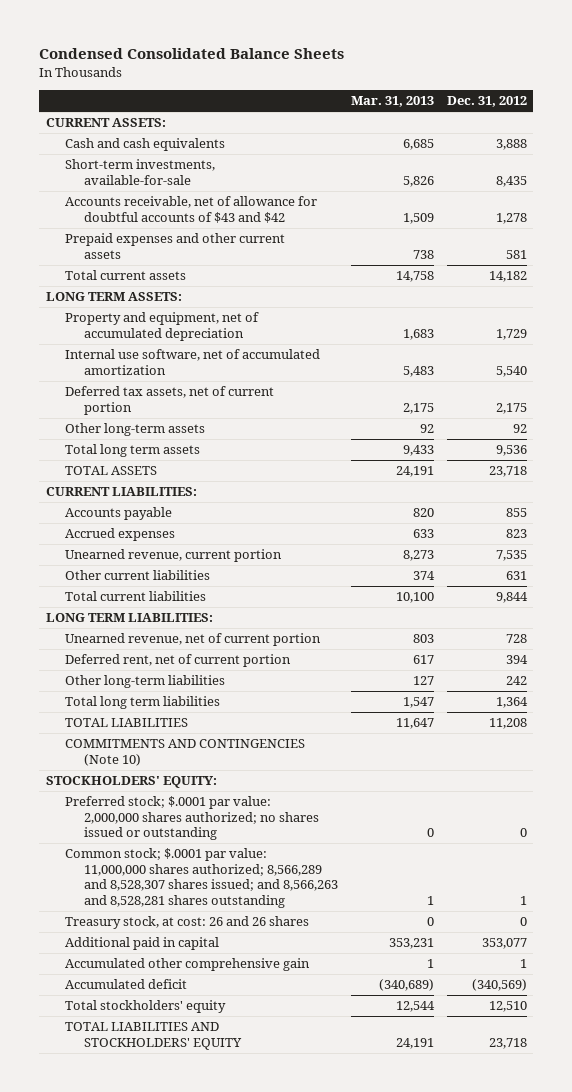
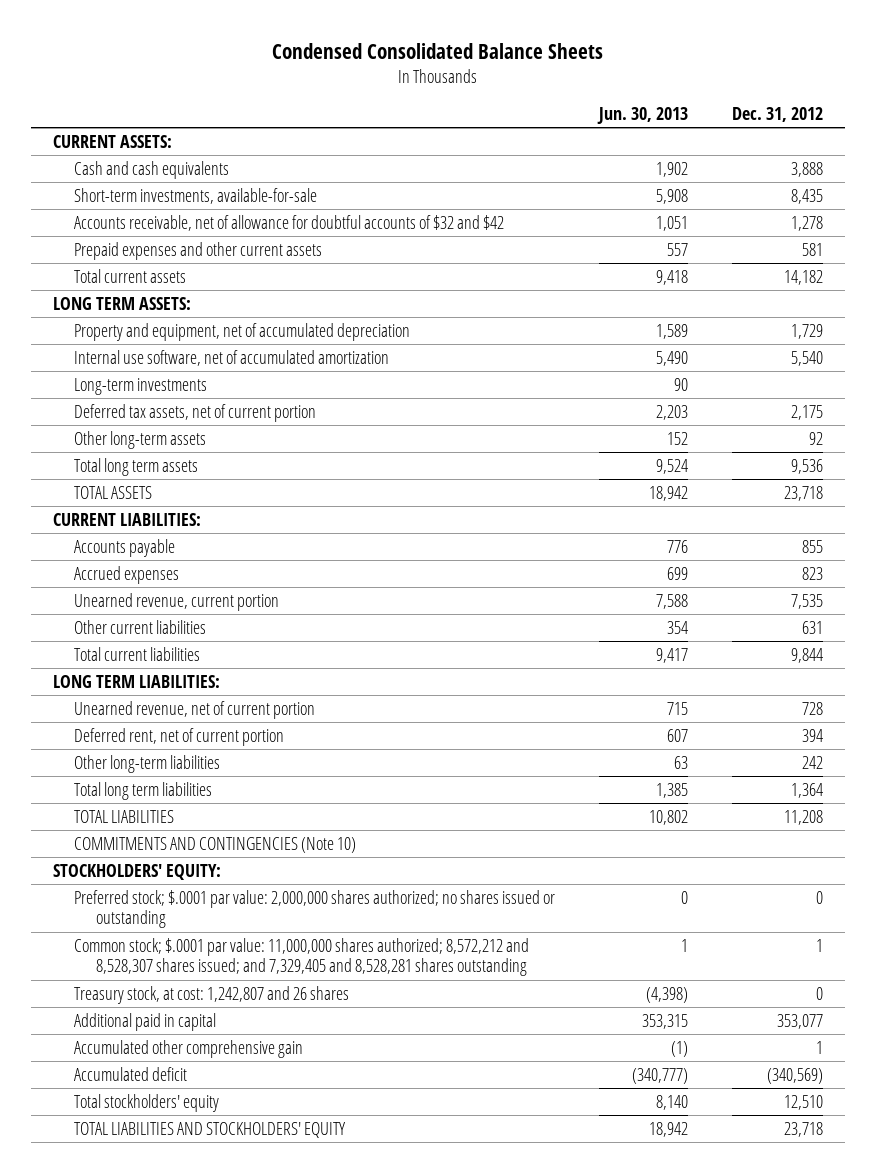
- | Mar. 31, 2013 | Dec. 31, 2012
+ | Jun. 30, 2013 | Dec. 31, 2012
- Accounts receivable, net of allowance for doubtful accounts of $43 and $42 | 1,509 | 1,278
+ Accounts receivable, net of allowance for doubtful accounts of $32 and $42 | 1,051 | 1,278
+ Long-term investments | 90 |
- Common stock; $.0001 par value: 11,000,000 shares authorized; 8,566,289 and 8,528,307 shares issued; and 8,566,263 and 8,528,281 shares outstanding | 1 | 1
- Treasury stock, at cost: 26 and 26 shares | 0 | 0
+ Common stock; $.0001 par value: 11,000,000 shares authorized; 8,572,212 and 8,528,307 shares issued; and 7,329,405 and 8,528,281 shares outstanding | 1 | 1
+ Treasury stock, at cost: 1,242,807 and 26 shares | (4,398) | 0

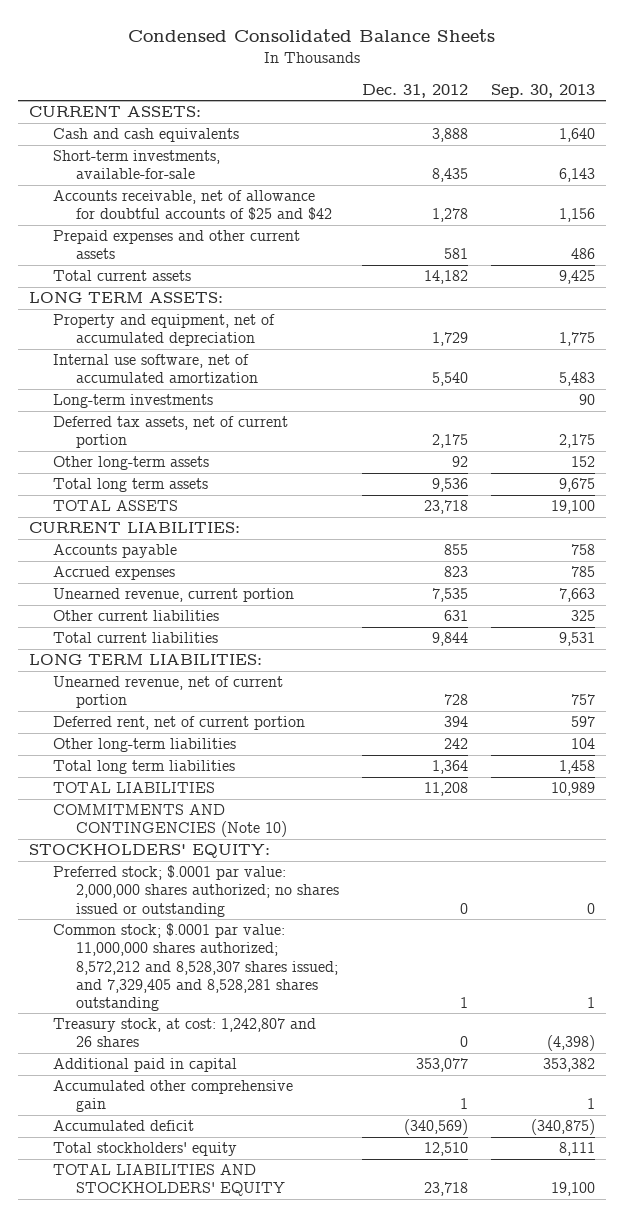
- | Jun. 30, 2013 | Dec. 31, 2012
+ | Dec. 31, 2012 | Sep. 30, 2013
- Accounts receivable, net of allowance for doubtful accounts of $32 and $42 | 1,051 | 1,278
+ Accounts receivable, net of allowance for doubtful accounts of $25 and $42 | 1,278 | 1,156

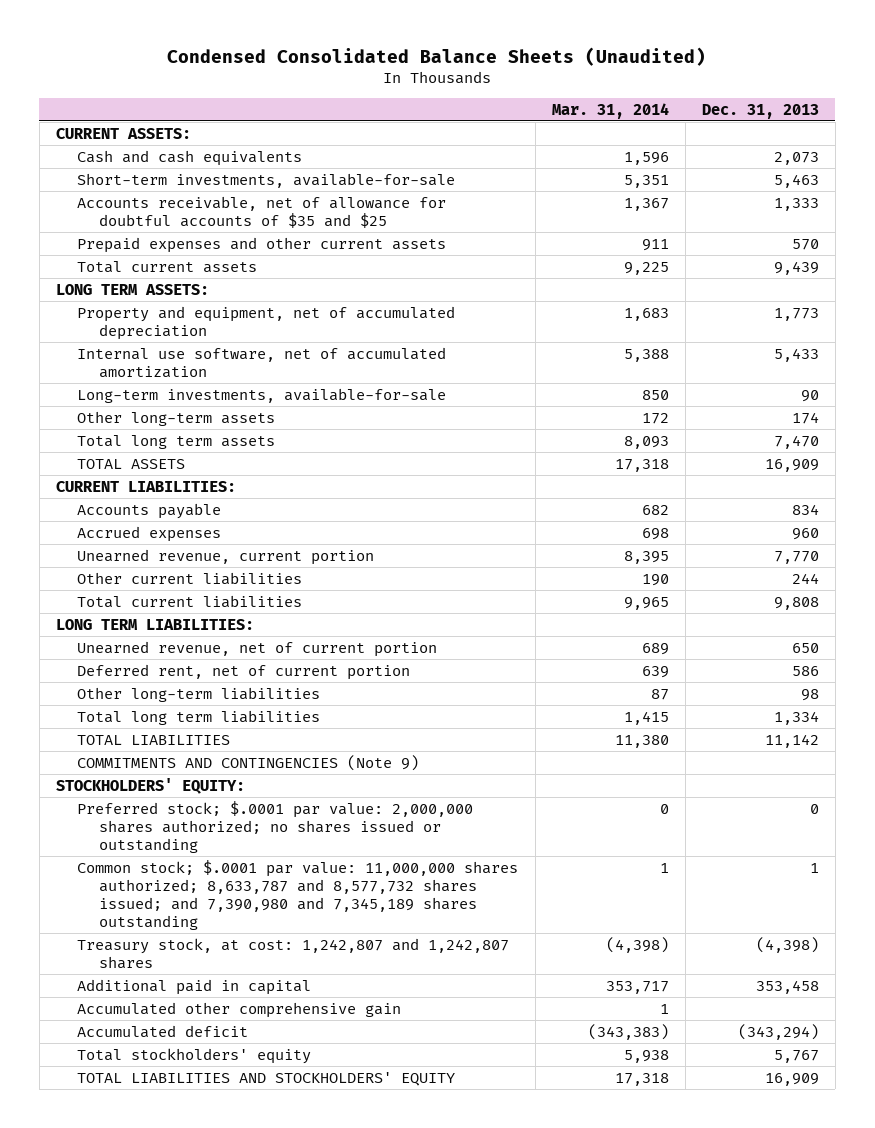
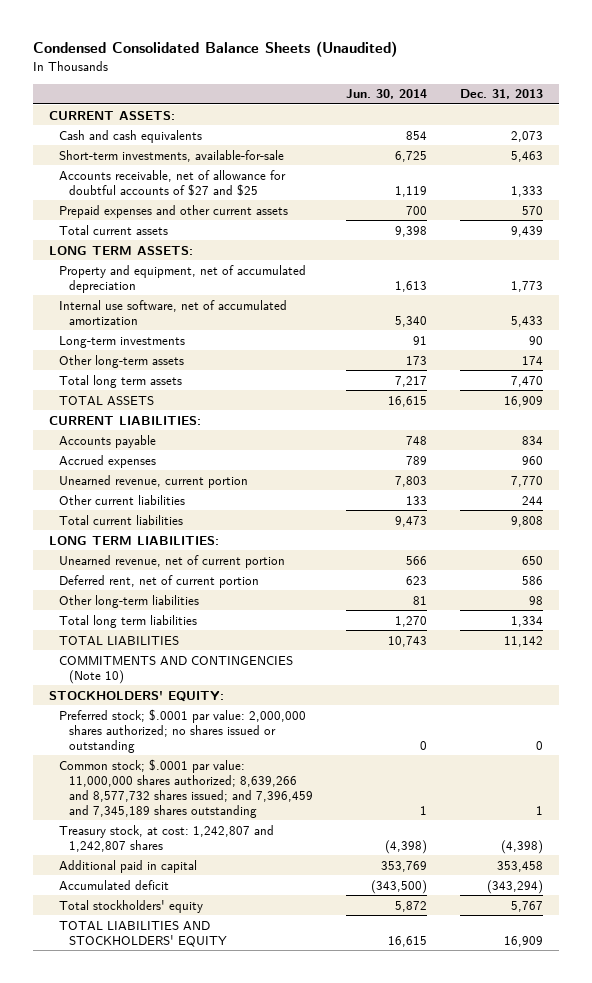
- | Mar. 31, 2014 | Dec. 31, 2013
+ | Jun. 30, 2014 | Dec. 31, 2013
- Accounts receivable, net of allowance for doubtful accounts of $35 and $25 | 1,367 | 1,333
+ Accounts receivable, net of allowance for doubtful accounts of $27 and $25 | 1,119 | 1,333
- Long-term investments, available-for-sale | 850 | 90
+ Long-term investments | 91 | 90
- COMMITMENTS AND CONTINGENCIES (Note 9)
+ COMMITMENTS AND CONTINGENCIES (Note 10)
- Common stock; $.0001 par value: 11,000,000 shares authorized; 8,633,787 and 8,577,732 shares issued; and 7,390,980 and 7,345,189 shares outstanding | 1 | 1
+ Common stock; $.0001 par value: 11,000,000 shares authorized; 8,639,266 and 8,577,732 shares issued; and 7,396,459 and 7,345,189 shares outstanding | 1 | 1
- Accumulated other comprehensive gain | 1 |

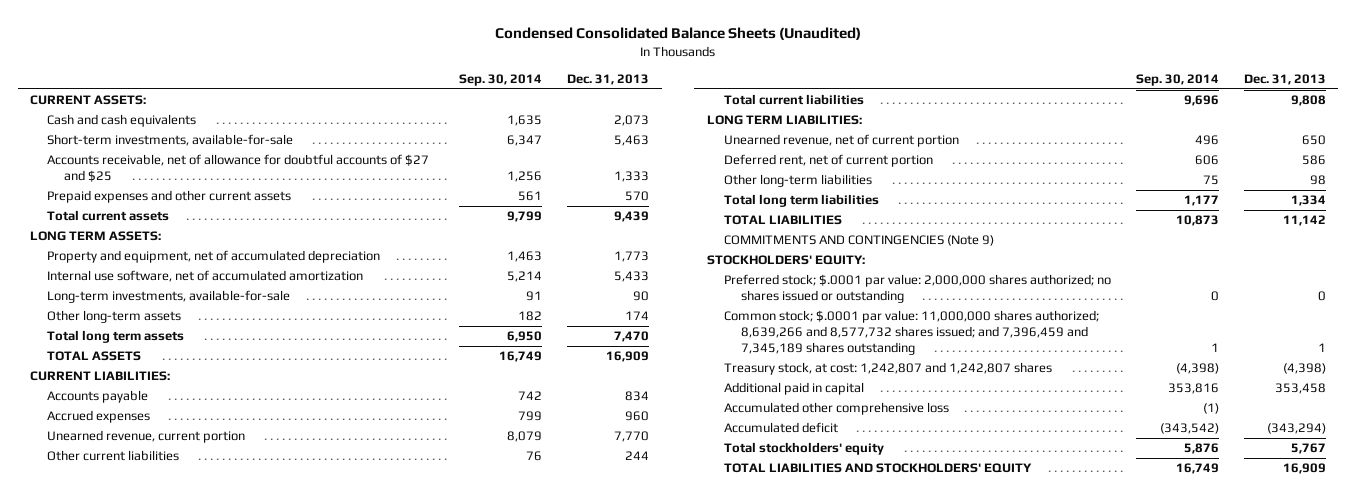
- | Jun. 30, 2014 | Dec. 31, 2013
+ | Sep. 30, 2014 | Dec. 31, 2013
- Long-term investments | 91 | 90
+ Long-term investments, available-for-sale | 91 | 90
- COMMITMENTS AND CONTINGENCIES (Note 10)
+ COMMITMENTS AND CONTINGENCIES (Note 9)
+ Accumulated other comprehensive loss | (1) |

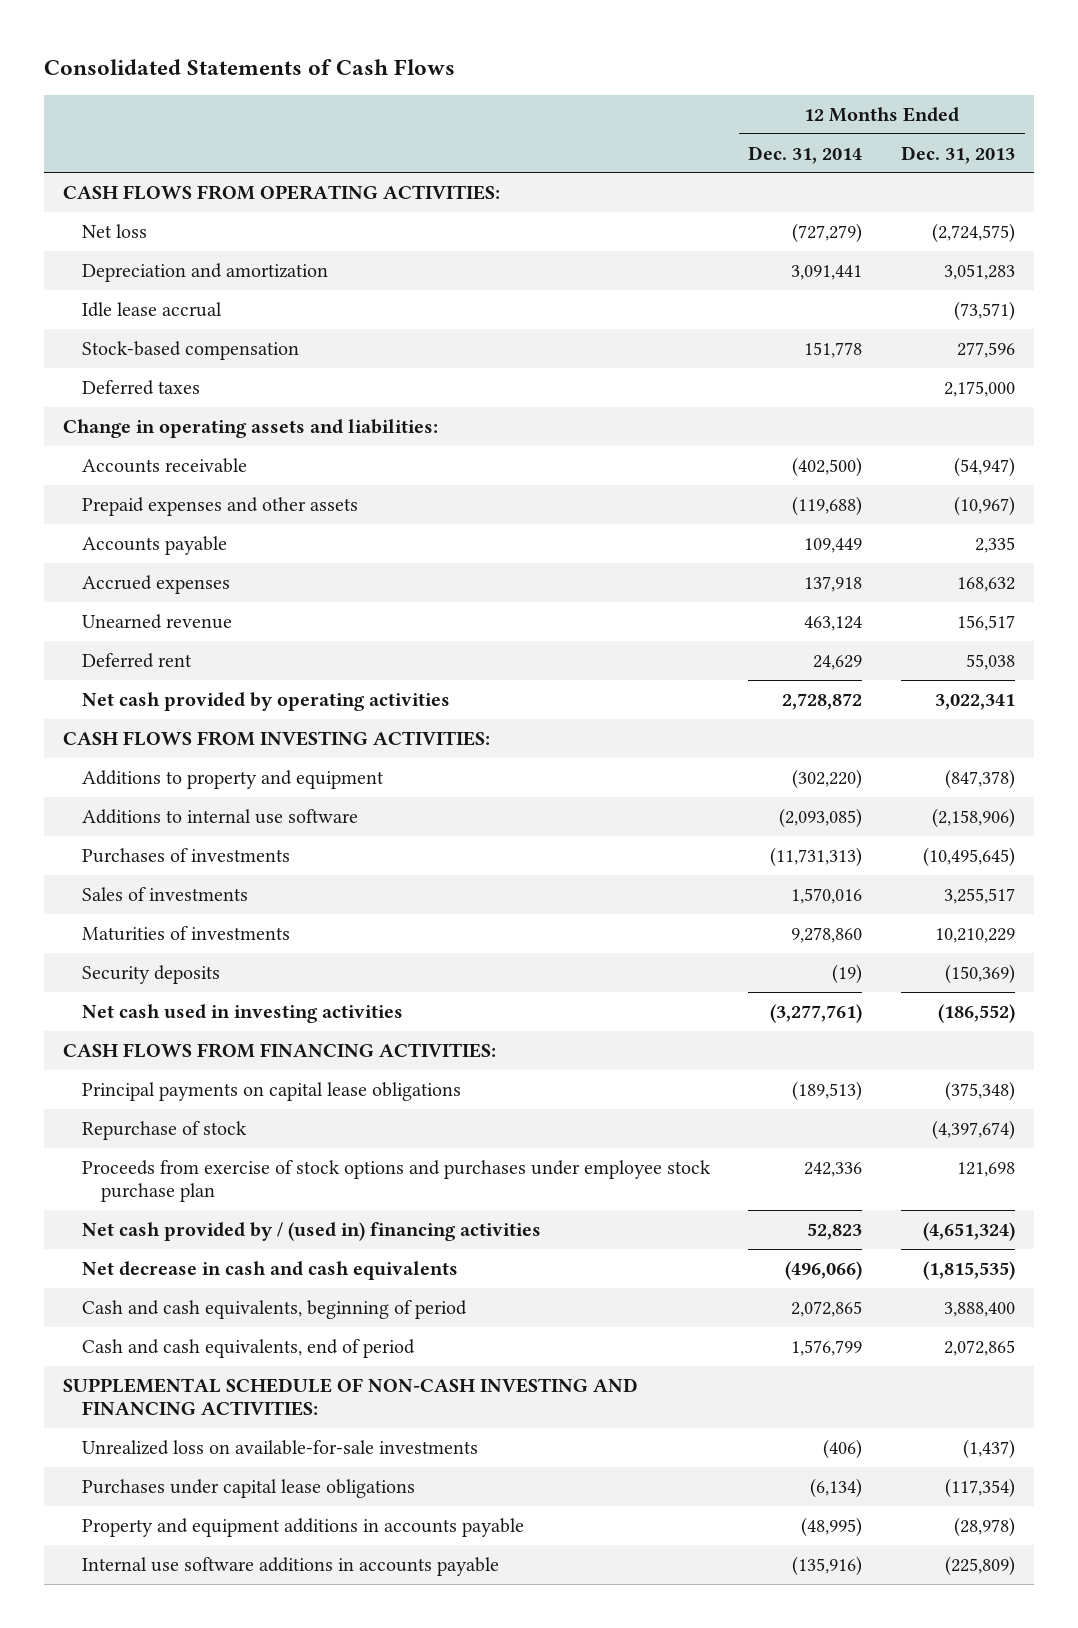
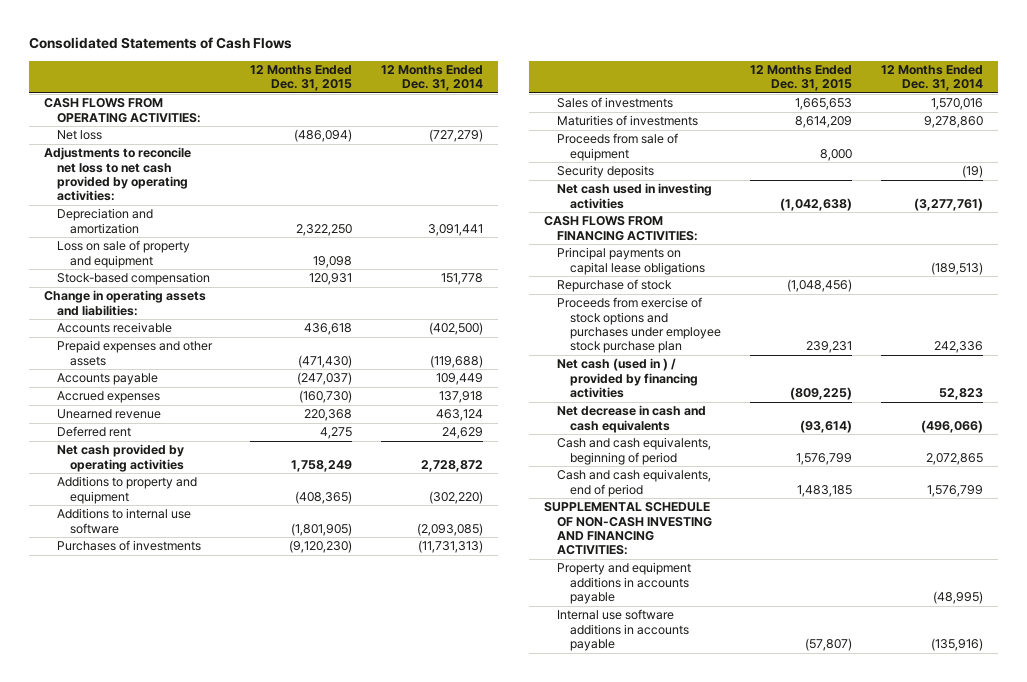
- | 12 Months Ended Dec. 31, 2014 | 12 Months Ended Dec. 31, 2013
+ | 12 Months Ended Dec. 31, 2015 | 12 Months Ended Dec. 31, 2014
+ Adjustments to reconcile net loss to net cash provided by operating activities:
- Idle lease accrual | | (73,571)
+ Loss on sale of property and equipment | 19,098 |
- Deferred taxes | | 2,175,000
- CASH FLOWS FROM INVESTING ACTIVITIES:
+ Proceeds from sale of equipment | 8,000 |
- Net cash provided by / (used in) financing activities | 52,823 | (4,651,324)
+ Net cash (used in ) / provided by financing activities | (809,225) | 52,823
- Unrealized loss on available-for-sale investments | (406) | (1,437)
- Purchases under capital lease obligations | (6,134) | (117,354)

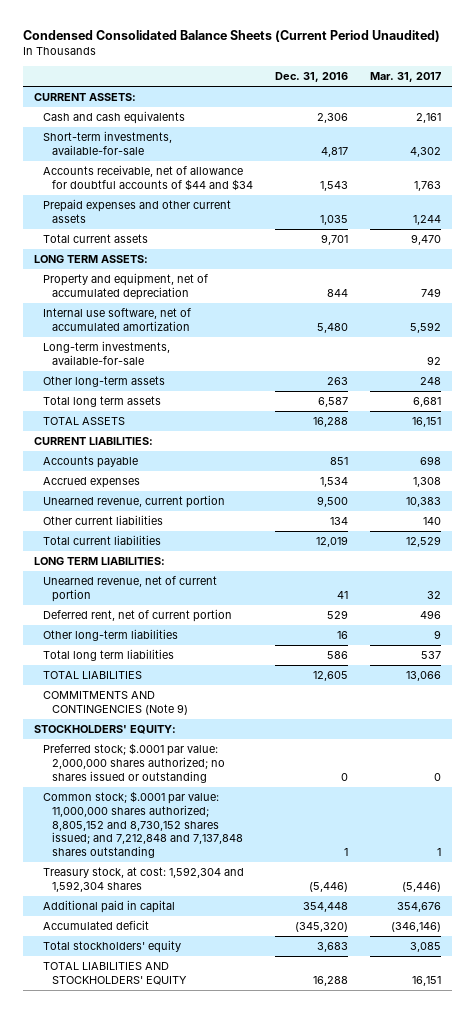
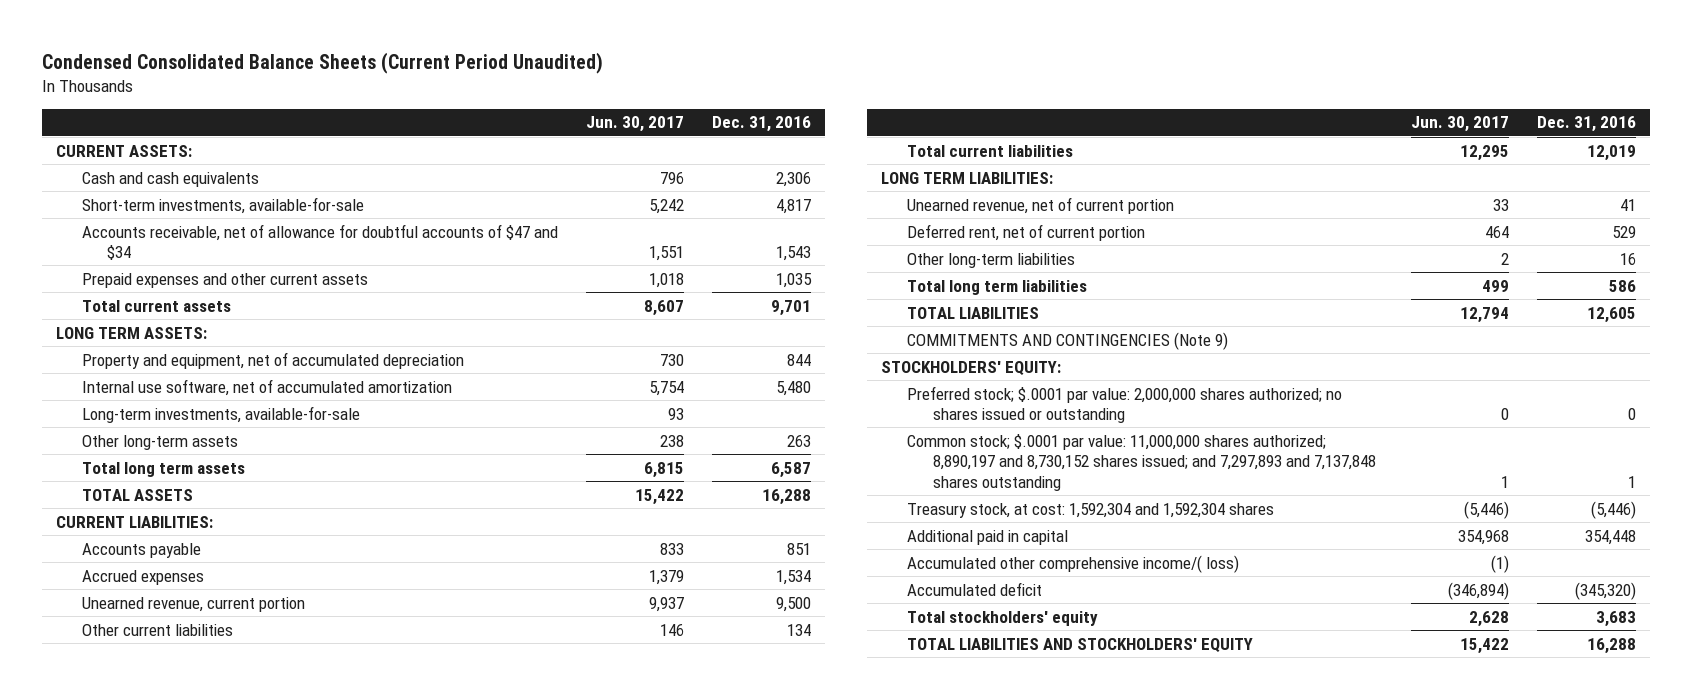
- | Dec. 31, 2016 | Mar. 31, 2017
+ | Jun. 30, 2017 | Dec. 31, 2016
- Accounts receivable, net of allowance for doubtful accounts of $44 and $34 | 1,543 | 1,763
+ Accounts receivable, net of allowance for doubtful accounts of $47 and $34 | 1,551 | 1,543
- Common stock; $.0001 par value: 11,000,000 shares authorized; 8,805,152 and 8,730,152 shares issued; and 7,212,848 and 7,137,848 shares outstanding | 1 | 1
+ Common stock; $.0001 par value: 11,000,000 shares authorized; 8,890,197 and 8,730,152 shares issued; and 7,297,893 and 7,137,848 shares outstanding | 1 | 1
+ Accumulated other comprehensive income/( loss) | (1) |

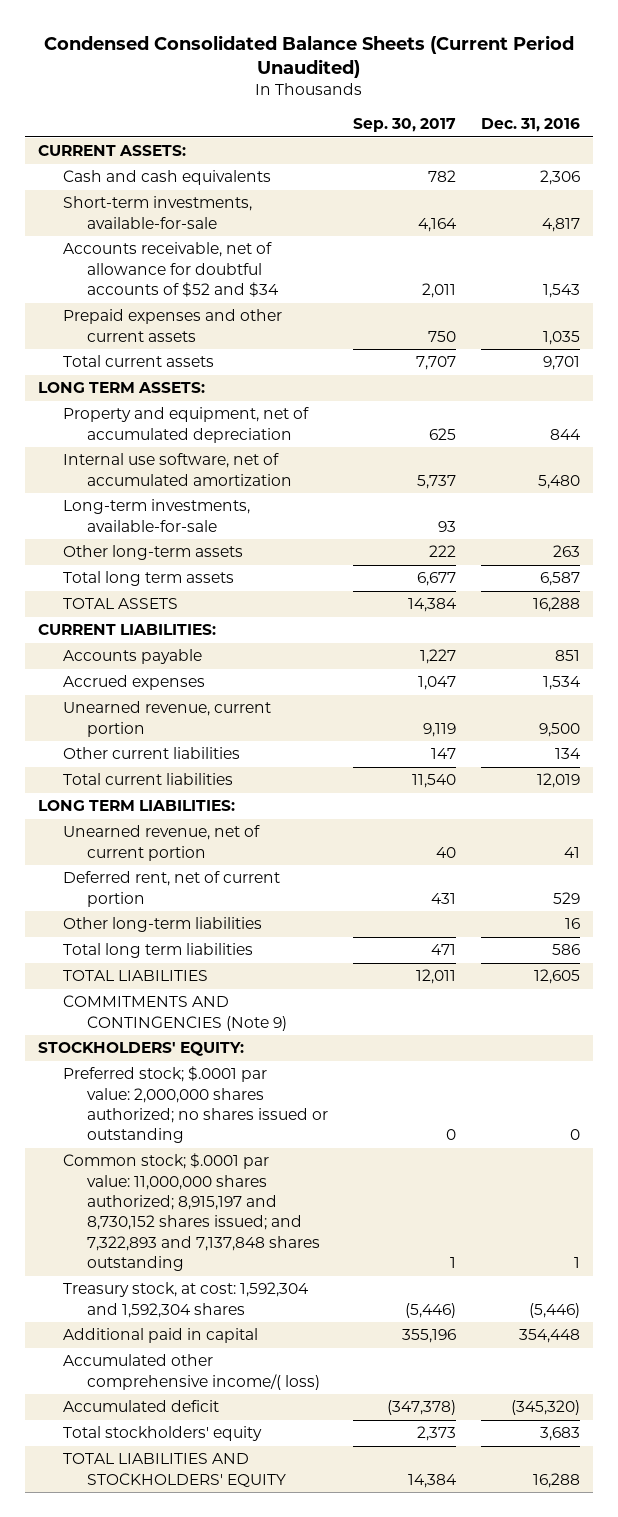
- | Jun. 30, 2017 | Dec. 31, 2016
+ | Sep. 30, 2017 | Dec. 31, 2016
- Accounts receivable, net of allowance for doubtful accounts of $47 and $34 | 1,551 | 1,543
+ Accounts receivable, net of allowance for doubtful accounts of $52 and $34 | 2,011 | 1,543
- Common stock; $.0001 par value: 11,000,000 shares authorized; 8,890,197 and 8,730,152 shares issued; and 7,297,893 and 7,137,848 shares outstanding | 1 | 1
+ Common stock; $.0001 par value: 11,000,000 shares authorized; 8,915,197 and 8,730,152 shares issued; and 7,322,893 and 7,137,848 shares outstanding | 1 | 1

